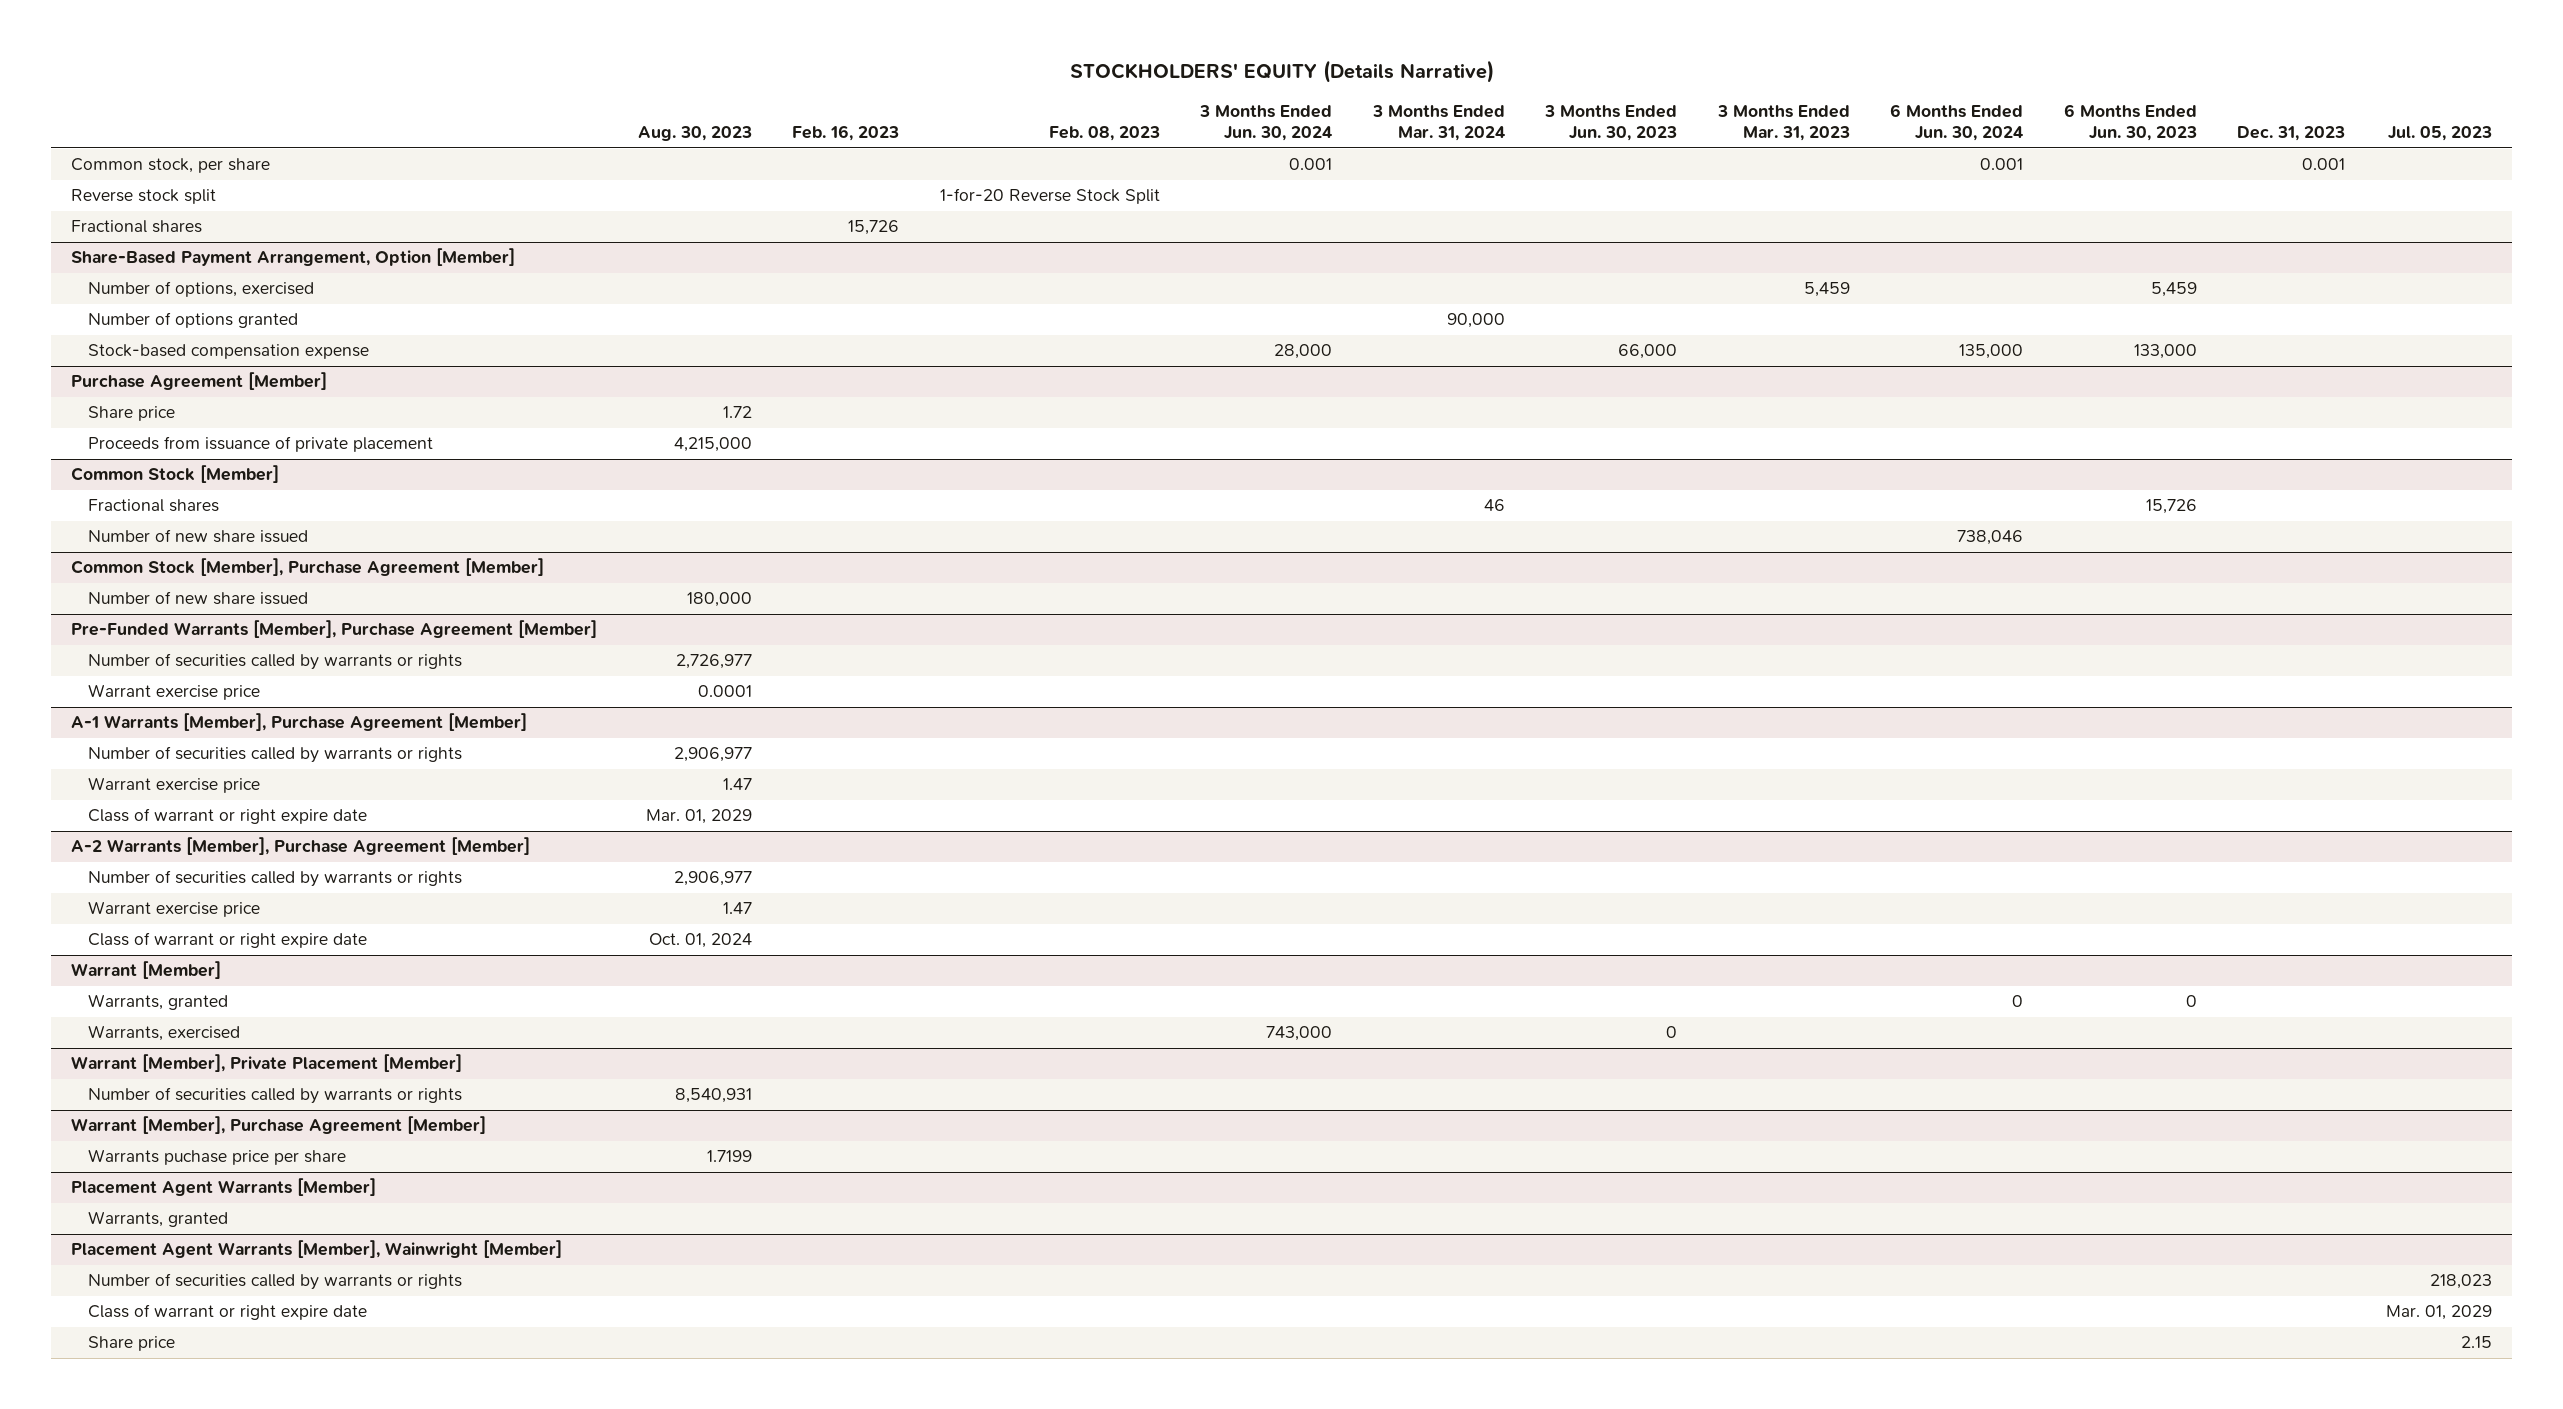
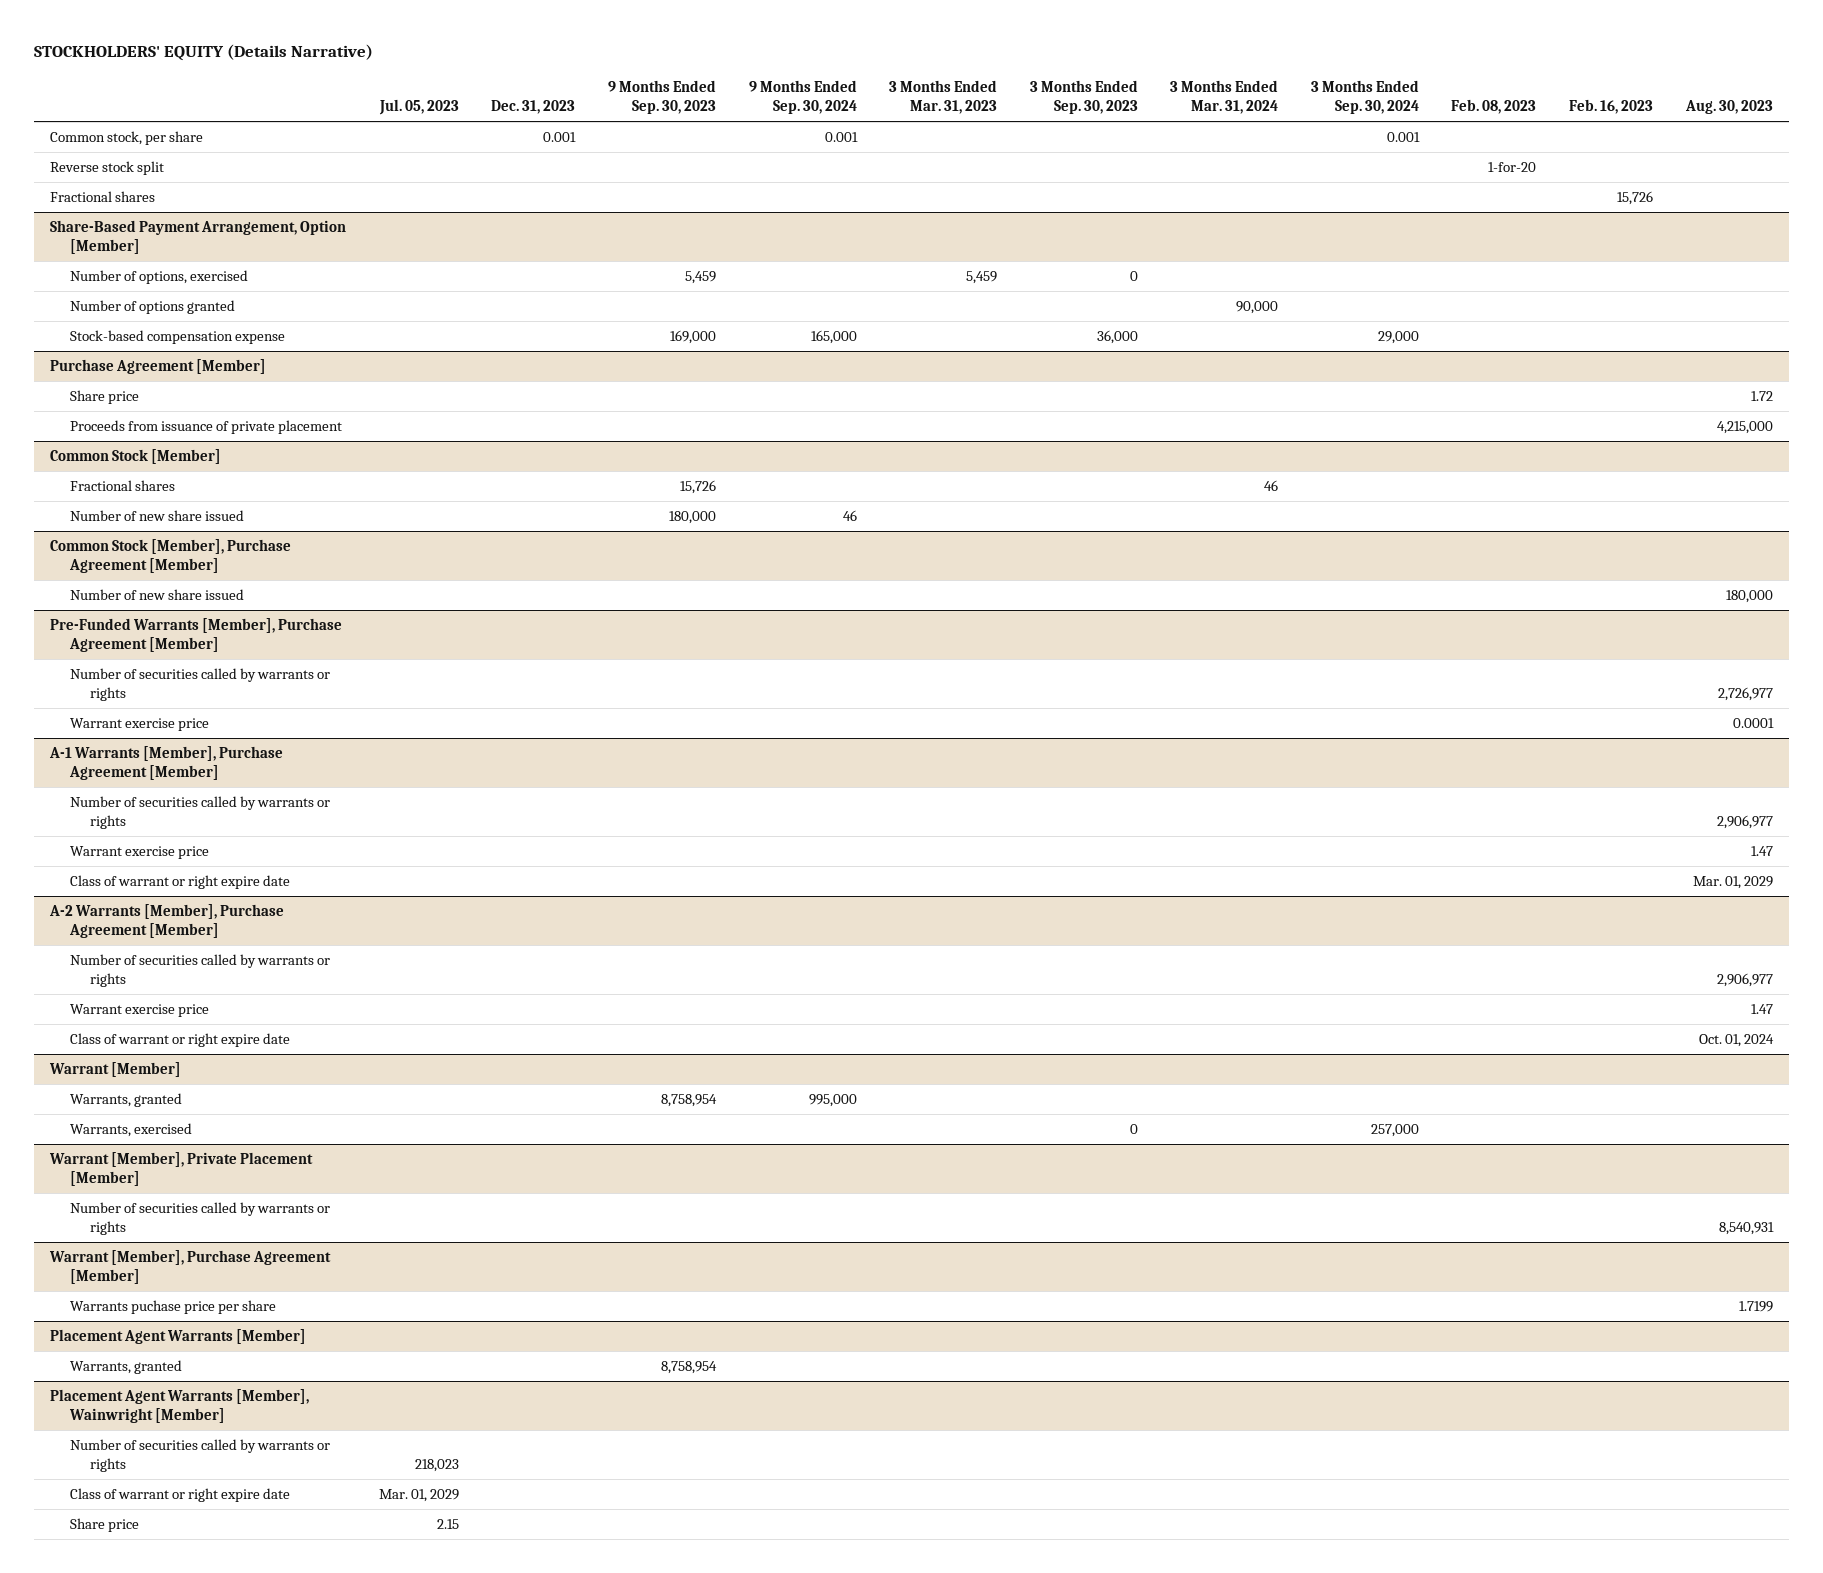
- | Aug. 30, 2023 | Feb. 16, 2023 | Feb. 08, 2023 | 3 Months Ended Jun. 30, 2024 | 3 Months Ended Mar. 31, 2024 | 3 Months Ended Jun. 30, 2023 | 3 Months Ended Mar. 31, 2023 | 6 Months Ended Jun. 30, 2024 | 6 Months Ended Jun. 30, 2023 | Dec. 31, 2023 | Jul. 05, 2023
+ | Jul. 05, 2023 | Dec. 31, 2023 | 9 Months Ended Sep. 30, 2023 | 9 Months Ended Sep. 30, 2024 | 3 Months Ended Mar. 31, 2023 | 3 Months Ended Sep. 30, 2023 | 3 Months Ended Mar. 31, 2024 | 3 Months Ended Sep. 30, 2024 | Feb. 08, 2023 | Feb. 16, 2023 | Aug. 30, 2023
- Reverse stock split | | | 1-for-20 Reverse Stock Split | | | | | | | |
+ Reverse stock split | | | | | | | | | 1-for-20 | |

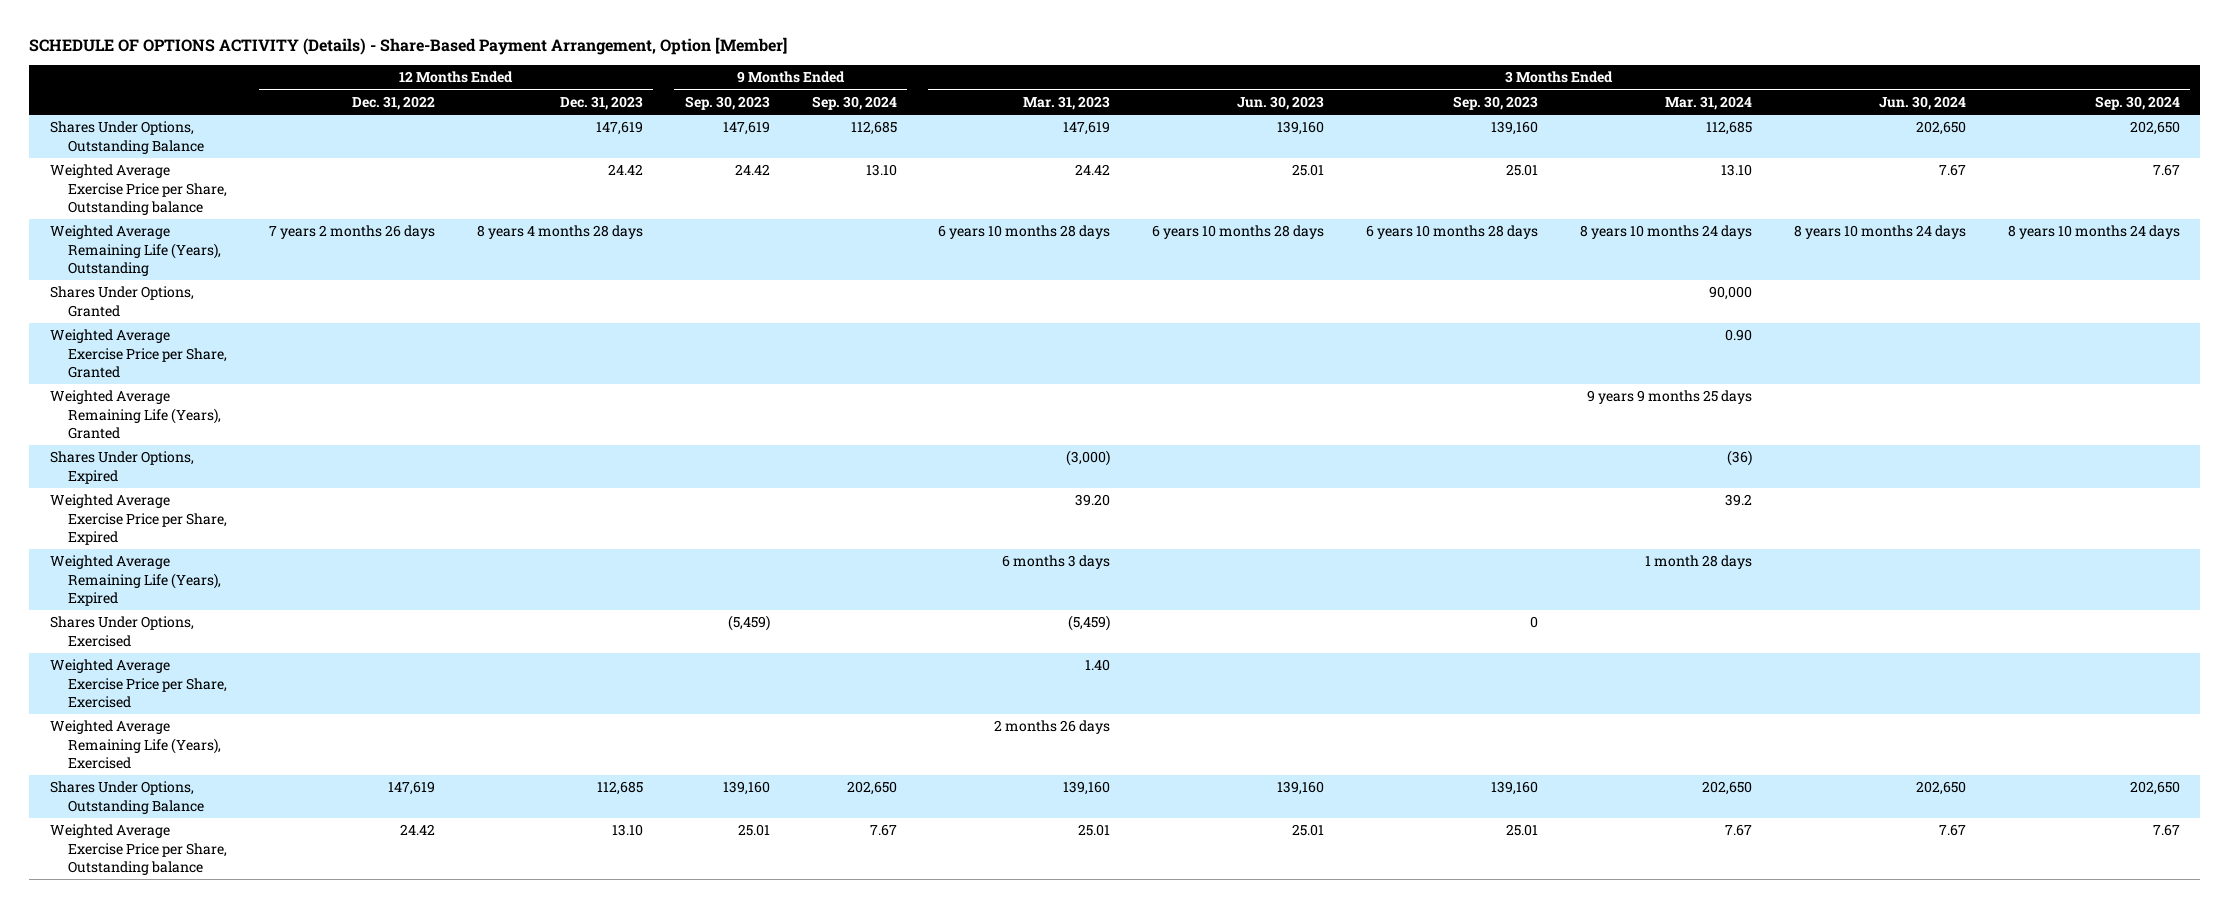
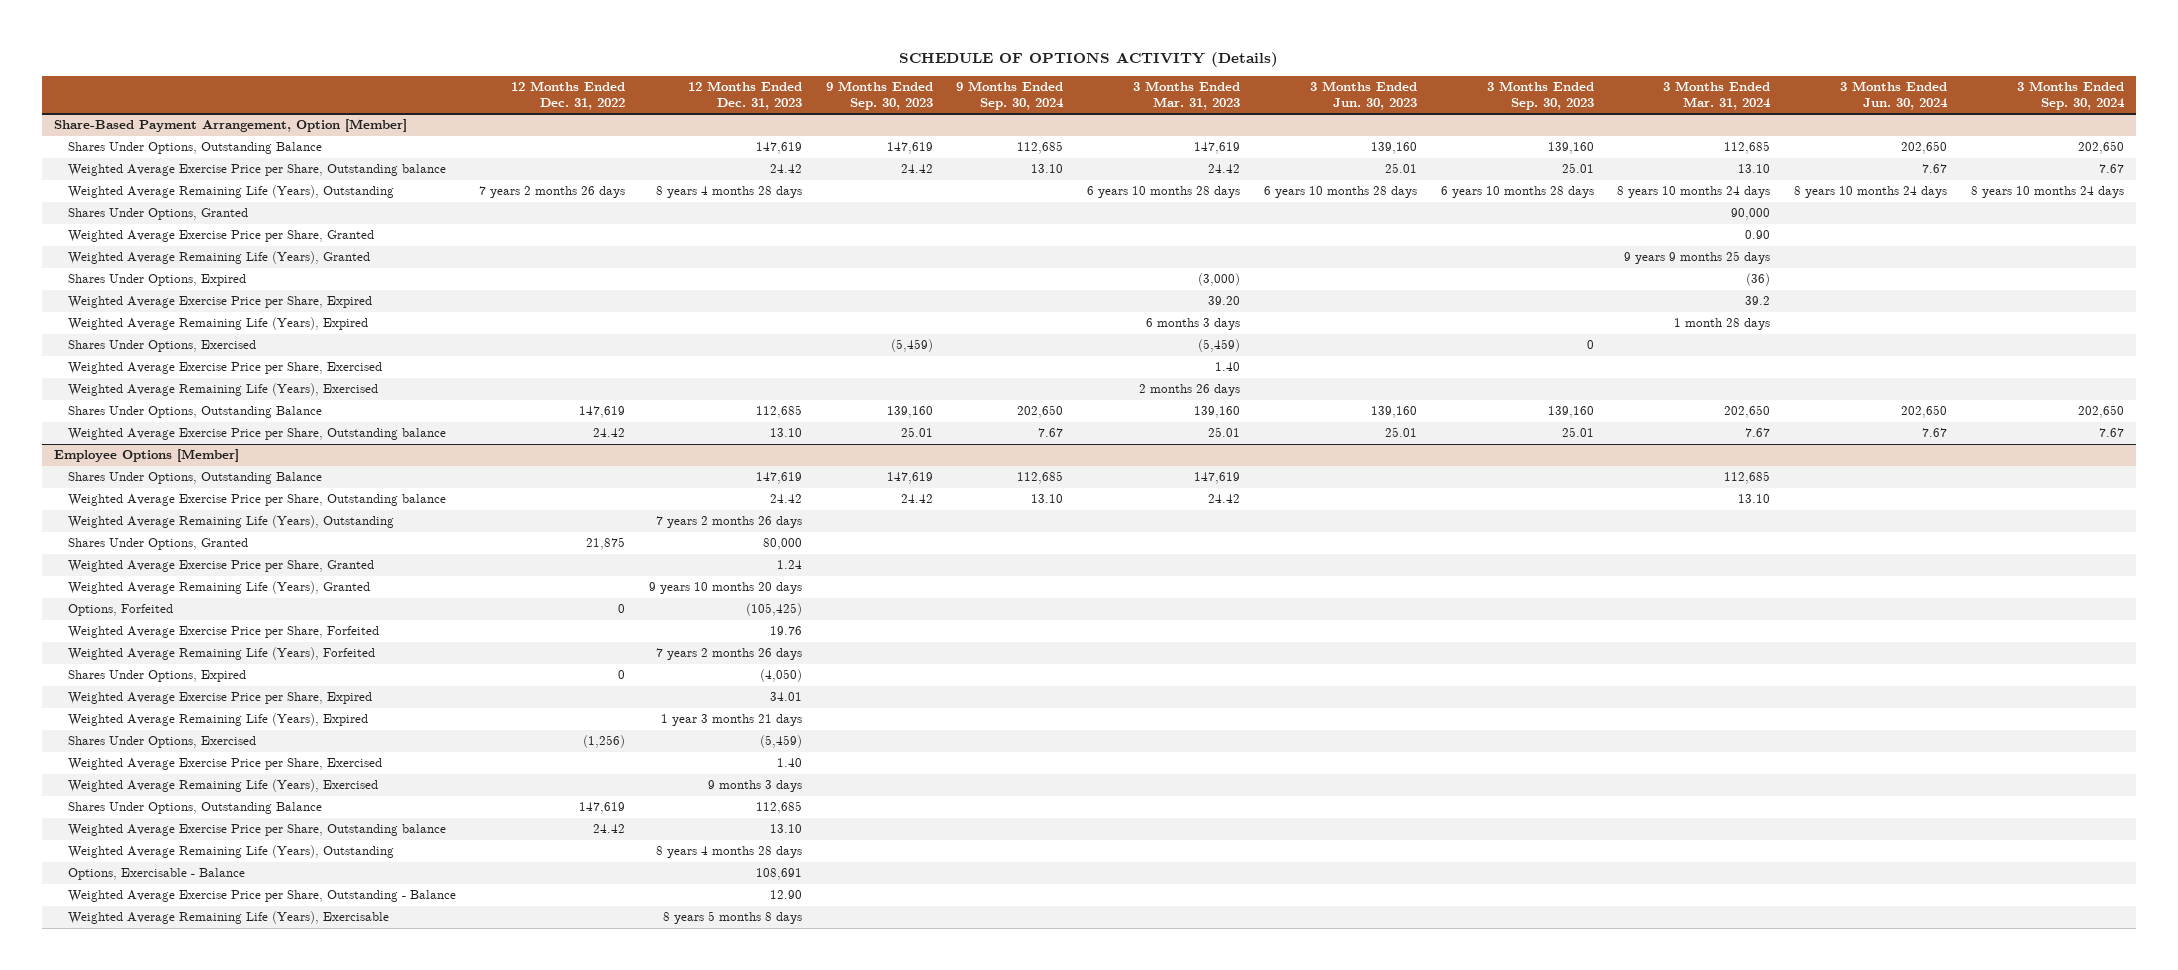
- SCHEDULE OF OPTIONS ACTIVITY (Details) - Share-Based Payment Arrangement, Option [Member]
+ SCHEDULE OF OPTIONS ACTIVITY (Details)
+ Share-Based Payment Arrangement, Option [Member]
+ Employee Options [Member]
+ Shares Under Options, Outstanding Balance | | 147,619 | 147,619 | 112,685 | 147,619 | | | 112,685 | |
+ Weighted Average Exercise Price per Share, Outstanding balance | | 24.42 | 24.42 | 13.10 | 24.42 | | | 13.10 | |
+ Weighted Average Remaining Life (Years), Outstanding | | 7 years 2 months 26 days | | | | | | | |
+ Shares Under Options, Granted | 21,875 | 80,000 | | | | | | | |
+ Weighted Average Exercise Price per Share, Granted | | 1.24 | | | | | | | |
+ Weighted Average Remaining Life (Years), Granted | | 9 years 10 months 20 days | | | | | | | |
+ Options, Forfeited | 0 | (105,425) | | | | | | | |
+ Weighted Average Exercise Price per Share, Forfeited | | 19.76 | | | | | | | |
+ Weighted Average Remaining Life (Years), Forfeited | | 7 years 2 months 26 days | | | | | | | |
+ Shares Under Options, Expired | 0 | (4,050) | | | | | | | |
+ Weighted Average Exercise Price per Share, Expired | | 34.01 | | | | | | | |
+ Weighted Average Remaining Life (Years), Expired | | 1 year 3 months 21 days | | | | | | | |
+ Shares Under Options, Exercised | (1,256) | (5,459) | | | | | | | |
+ Weighted Average Exercise Price per Share, Exercised | | 1.40 | | | | | | | |
+ Weighted Average Remaining Life (Years), Exercised | | 9 months 3 days | | | | | | | |
+ Shares Under Options, Outstanding Balance | 147,619 | 112,685 | | | | | | | |
+ Weighted Average Exercise Price per Share, Outstanding balance | 24.42 | 13.10 | | | | | | | |
+ Weighted Average Remaining Life (Years), Outstanding | | 8 years 4 months 28 days | | | | | | | |
+ Options, Exercisable - Balance | | 108,691 | | | | | | | |
+ Weighted Average Exercise Price per Share, Outstanding - Balance | | 12.90 | | | | | | | |
+ Weighted Average Remaining Life (Years), Exercisable | | 8 years 5 months 8 days | | | | | | | |

